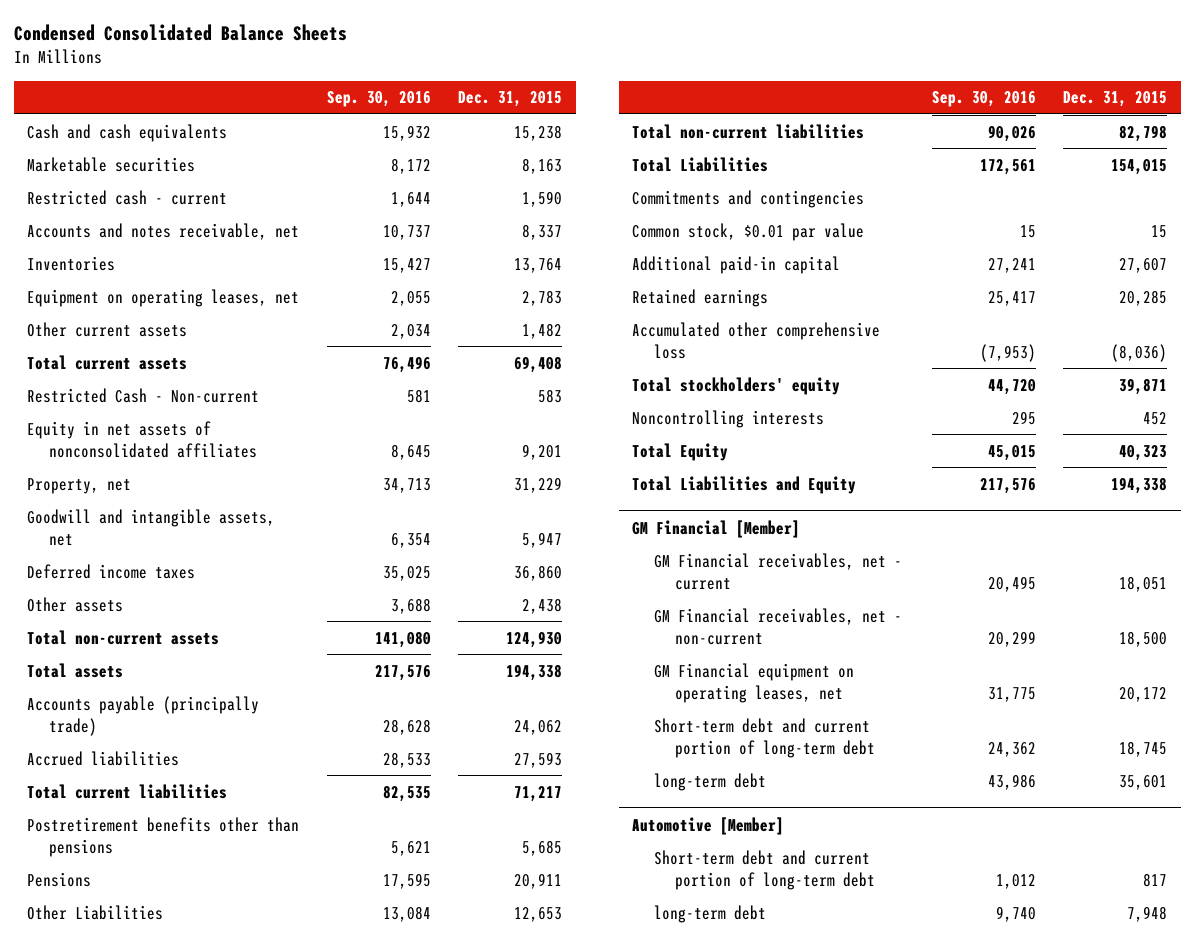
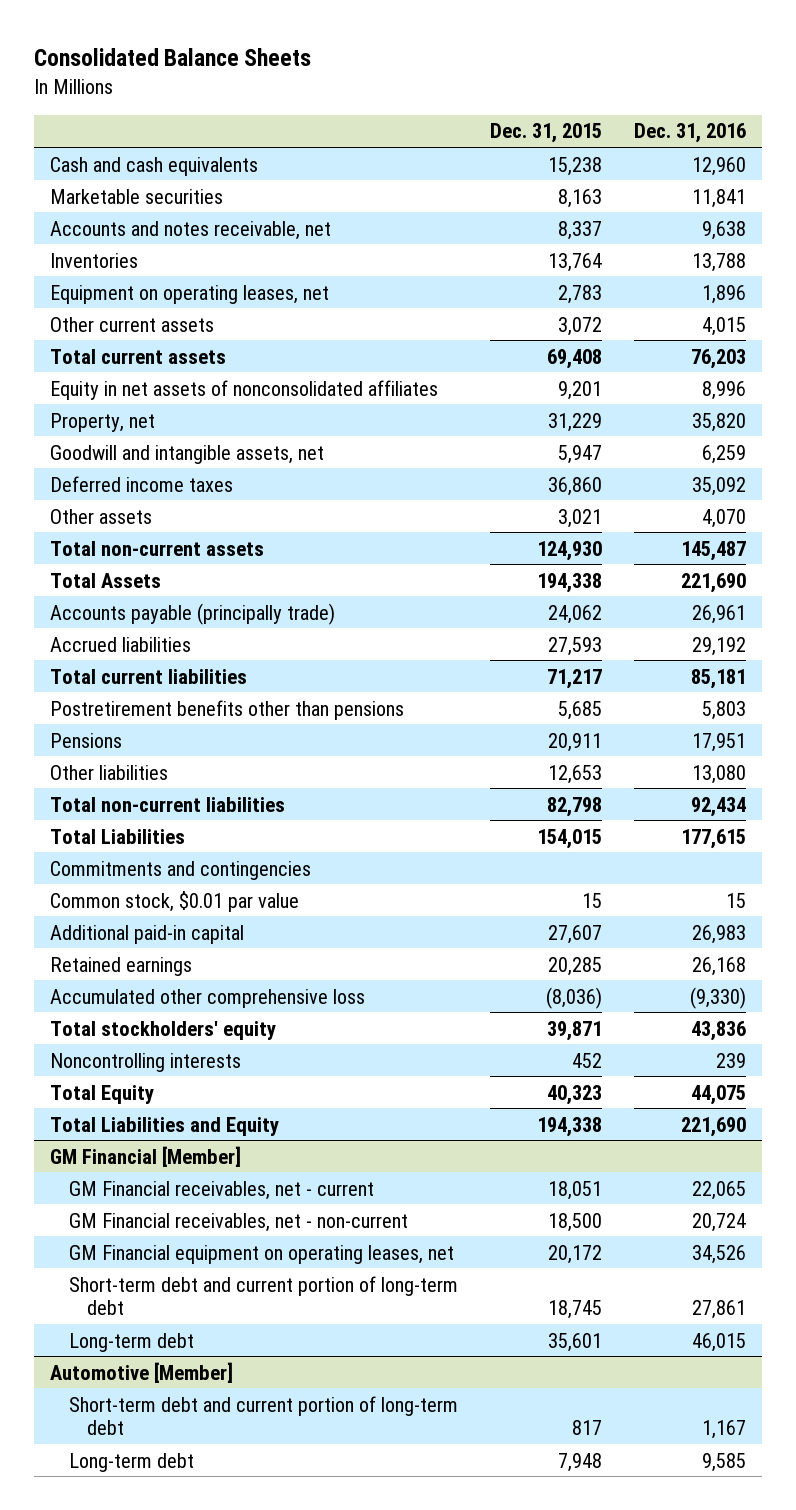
- Condensed Consolidated Balance Sheets
+ Consolidated Balance Sheets
- | Sep. 30, 2016 | Dec. 31, 2015
+ | Dec. 31, 2015 | Dec. 31, 2016
- Restricted cash - current | 1,644 | 1,590
- Other current assets | 2,034 | 1,482
+ Other current assets | 3,072 | 4,015
- Restricted Cash - Non-current | 581 | 583
- Other assets | 3,688 | 2,438
+ Other assets | 3,021 | 4,070
- Total assets | 217,576 | 194,338
+ Total Assets | 194,338 | 221,690
- Other Liabilities | 13,084 | 12,653
+ Other liabilities | 12,653 | 13,080
@ GM Financial [Member]
- long-term debt | 43,986 | 35,601
+ Long-term debt | 35,601 | 46,015
@ Automotive [Member]
- long-term debt | 9,740 | 7,948
+ Long-term debt | 7,948 | 9,585

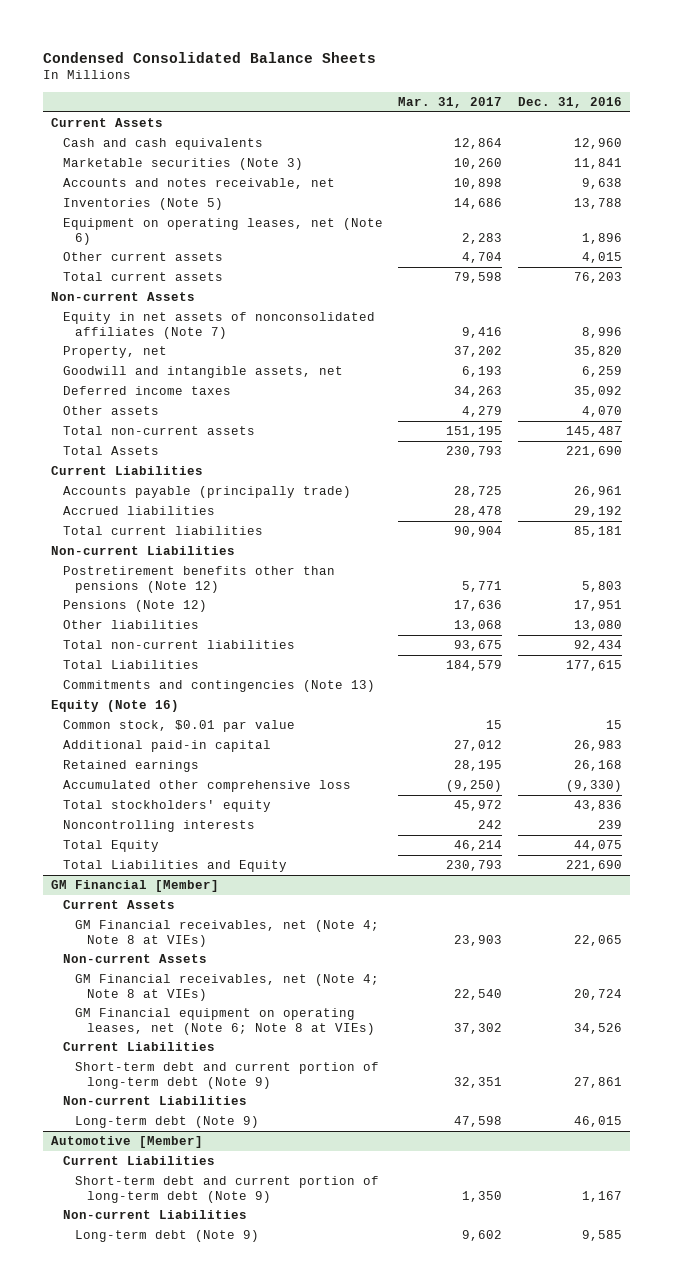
- Consolidated Balance Sheets
+ Condensed Consolidated Balance Sheets
- | Dec. 31, 2015 | Dec. 31, 2016
+ | Mar. 31, 2017 | Dec. 31, 2016
+ Current Assets
- Marketable securities | 8,163 | 11,841
+ Marketable securities (Note 3) | 10,260 | 11,841
- Inventories | 13,764 | 13,788
- Equipment on operating leases, net | 2,783 | 1,896
+ Inventories (Note 5) | 14,686 | 13,788
+ Equipment on operating leases, net (Note 6) | 2,283 | 1,896
- Equity in net assets of nonconsolidated affiliates | 9,201 | 8,996
+ Non-current Assets
+ Equity in net assets of nonconsolidated affiliates (Note 7) | 9,416 | 8,996
+ Current Liabilities
- Postretirement benefits other than pensions | 5,685 | 5,803
- Pensions | 20,911 | 17,951
+ Non-current Liabilities
+ Postretirement benefits other than pensions (Note 12) | 5,771 | 5,803
+ Pensions (Note 12) | 17,636 | 17,951
- Commitments and contingencies
+ Commitments and contingencies (Note 13)
+ Equity (Note 16)
@ GM Financial [Member]
- GM Financial receivables, net - current | 18,051 | 22,065
- GM Financial receivables, net - non-current | 18,500 | 20,724
- GM Financial equipment on operating leases, net | 20,172 | 34,526
- Short-term debt and current portion of long-term debt | 18,745 | 27,861
- Long-term debt | 35,601 | 46,015
+ Current Assets
+ GM Financial receivables, net (Note 4; Note 8 at VIEs) | 23,903 | 22,065
+ Non-current Assets
+ GM Financial receivables, net (Note 4; Note 8 at VIEs) | 22,540 | 20,724
+ GM Financial equipment on operating leases, net (Note 6; Note 8 at VIEs) | 37,302 | 34,526
+ Current Liabilities
+ Short-term debt and current portion of long-term debt (Note 9) | 32,351 | 27,861
+ Non-current Liabilities
+ Long-term debt (Note 9) | 47,598 | 46,015
@ Automotive [Member]
- Short-term debt and current portion of long-term debt | 817 | 1,167
- Long-term debt | 7,948 | 9,585
+ Current Liabilities
+ Short-term debt and current portion of long-term debt (Note 9) | 1,350 | 1,167
+ Non-current Liabilities
+ Long-term debt (Note 9) | 9,602 | 9,585

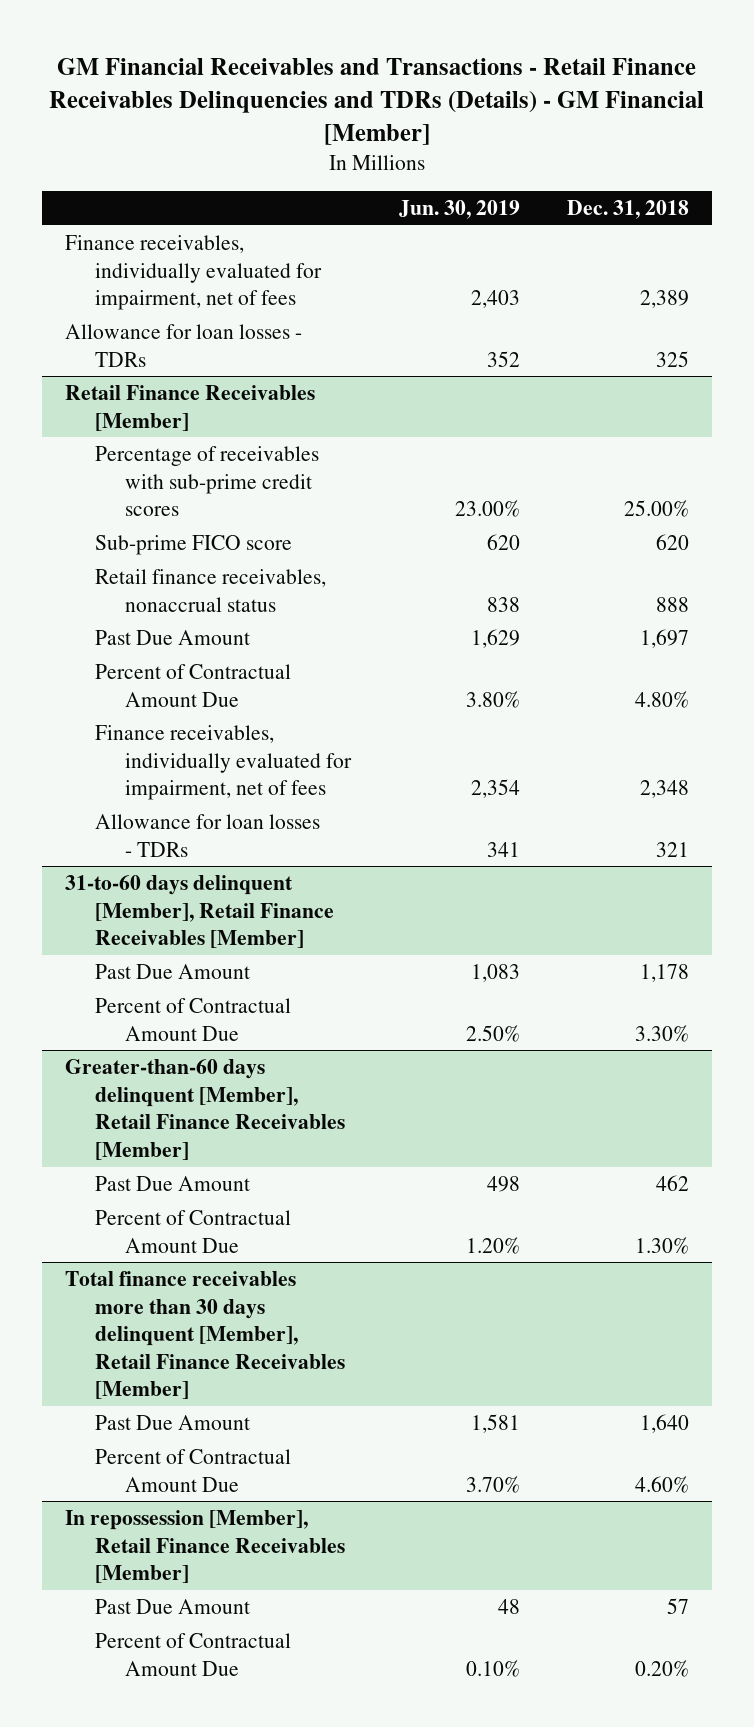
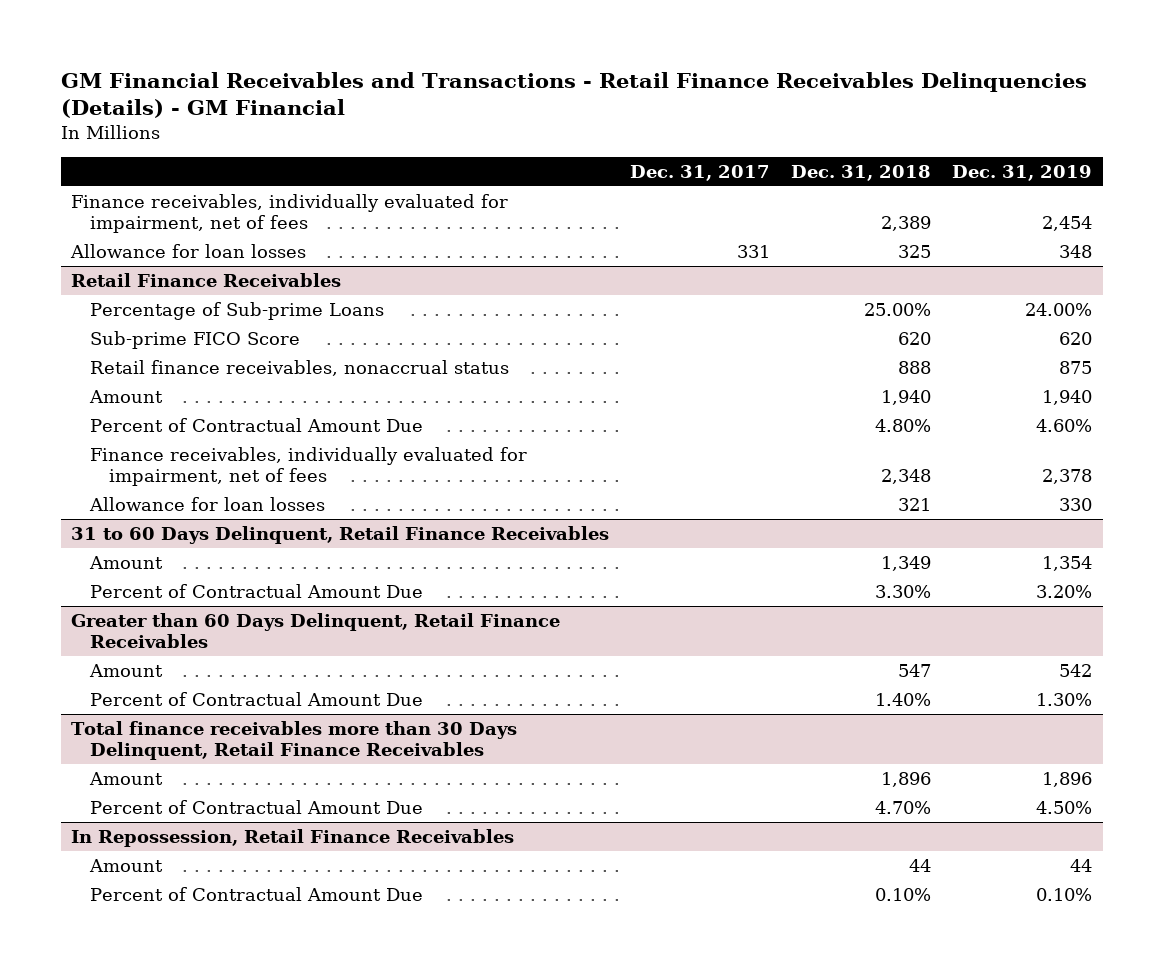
- GM Financial Receivables and Transactions - Retail Finance Receivables Delinquencies and TDRs (Details) - GM Financial [Member]
+ GM Financial Receivables and Transactions - Retail Finance Receivables Delinquencies (Details) - GM Financial
- | Jun. 30, 2019 | Dec. 31, 2018
+ | Dec. 31, 2017 | Dec. 31, 2018 | Dec. 31, 2019
- Allowance for loan losses - TDRs | 352 | 325
- Retail Finance Receivables [Member]
- Percentage of receivables with sub-prime credit scores | 23.00% | 25.00%
- Sub-prime FICO score | 620 | 620
+ Allowance for loan losses | 331 | 325 | 348
+ Retail Finance Receivables
+ Percentage of Sub-prime Loans | | 25.00% | 24.00%
+ Sub-prime FICO Score | | 620 | 620
- Past Due Amount | 1,629 | 1,697
+ Amount | | 1,940 | 1,940
- Allowance for loan losses - TDRs | 341 | 321
- 31-to-60 days delinquent [Member], Retail Finance Receivables [Member]
- Past Due Amount | 1,083 | 1,178
+ Allowance for loan losses | | 321 | 330
+ 31 to 60 Days Delinquent, Retail Finance Receivables
+ Amount | | 1,349 | 1,354
- Greater-than-60 days delinquent [Member], Retail Finance Receivables [Member]
- Past Due Amount | 498 | 462
- Percent of Contractual Amount Due | 1.20% | 1.30%
- Total finance receivables more than 30 days delinquent [Member], Retail Finance Receivables [Member]
- Past Due Amount | 1,581 | 1,640
- Percent of Contractual Amount Due | 3.70% | 4.60%
- In repossession [Member], Retail Finance Receivables [Member]
- Past Due Amount | 48 | 57
- Percent of Contractual Amount Due | 0.10% | 0.20%
+ Greater than 60 Days Delinquent, Retail Finance Receivables
+ Amount | | 547 | 542
+ Percent of Contractual Amount Due | | 1.40% | 1.30%
+ Total finance receivables more than 30 Days Delinquent, Retail Finance Receivables
+ Amount | | 1,896 | 1,896
+ Percent of Contractual Amount Due | | 4.70% | 4.50%
+ In Repossession, Retail Finance Receivables
+ Amount | | 44 | 44
+ Percent of Contractual Amount Due | | 0.10% | 0.10%

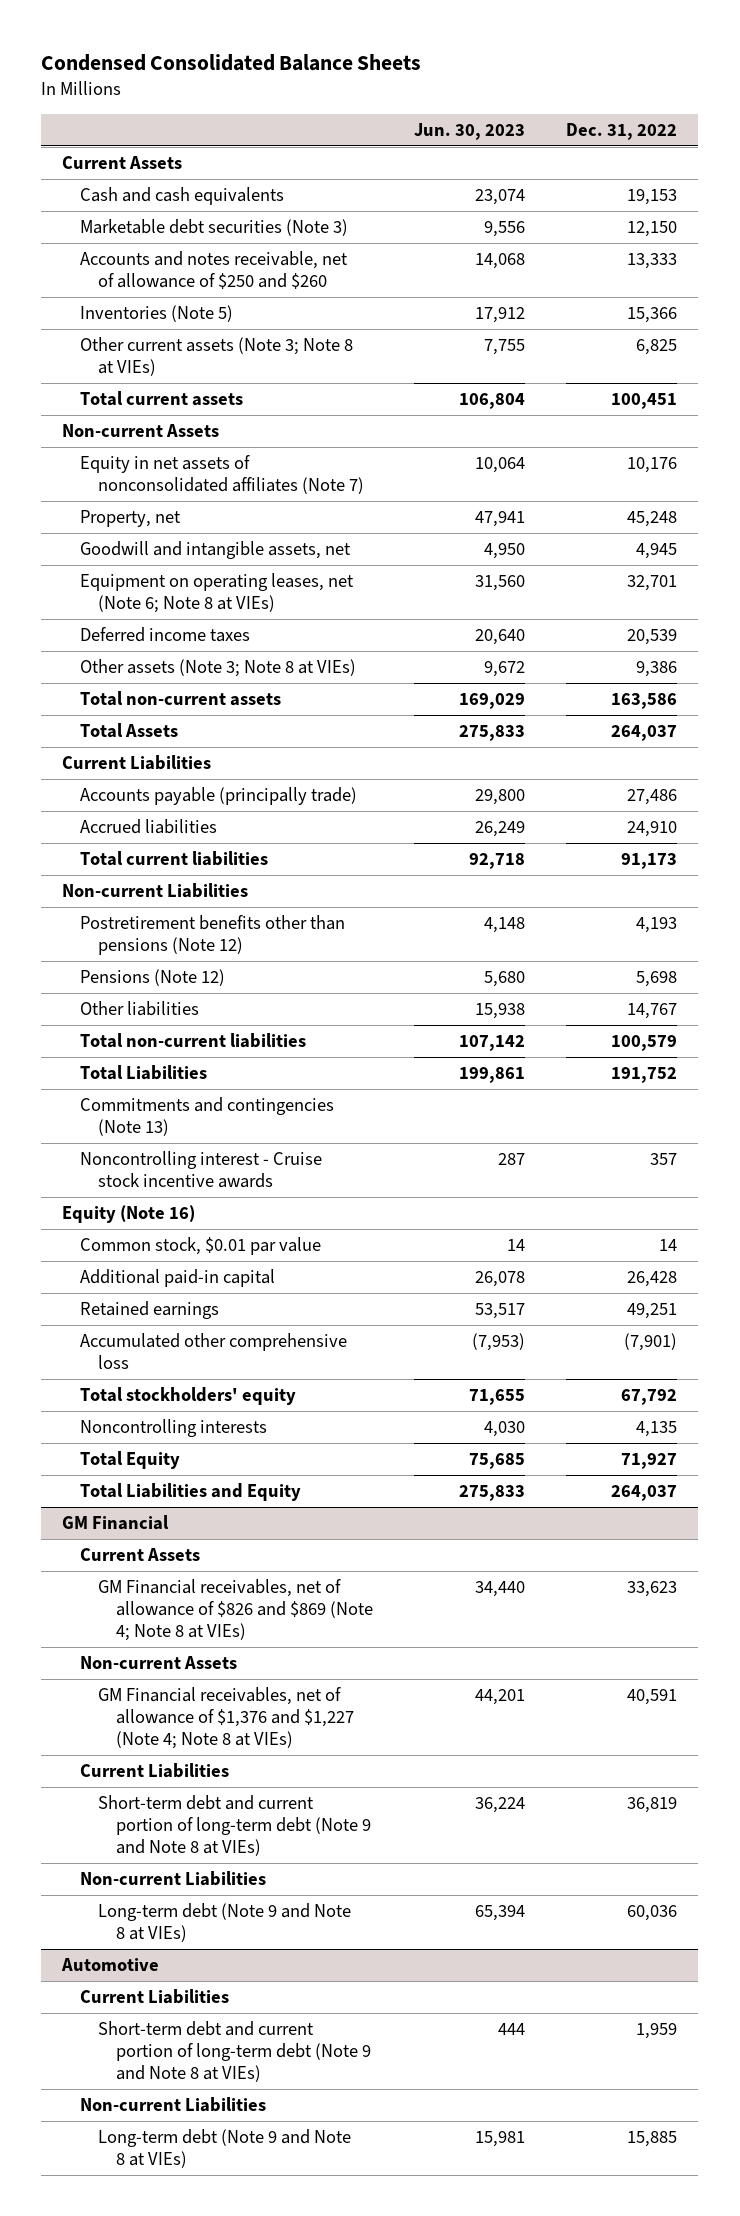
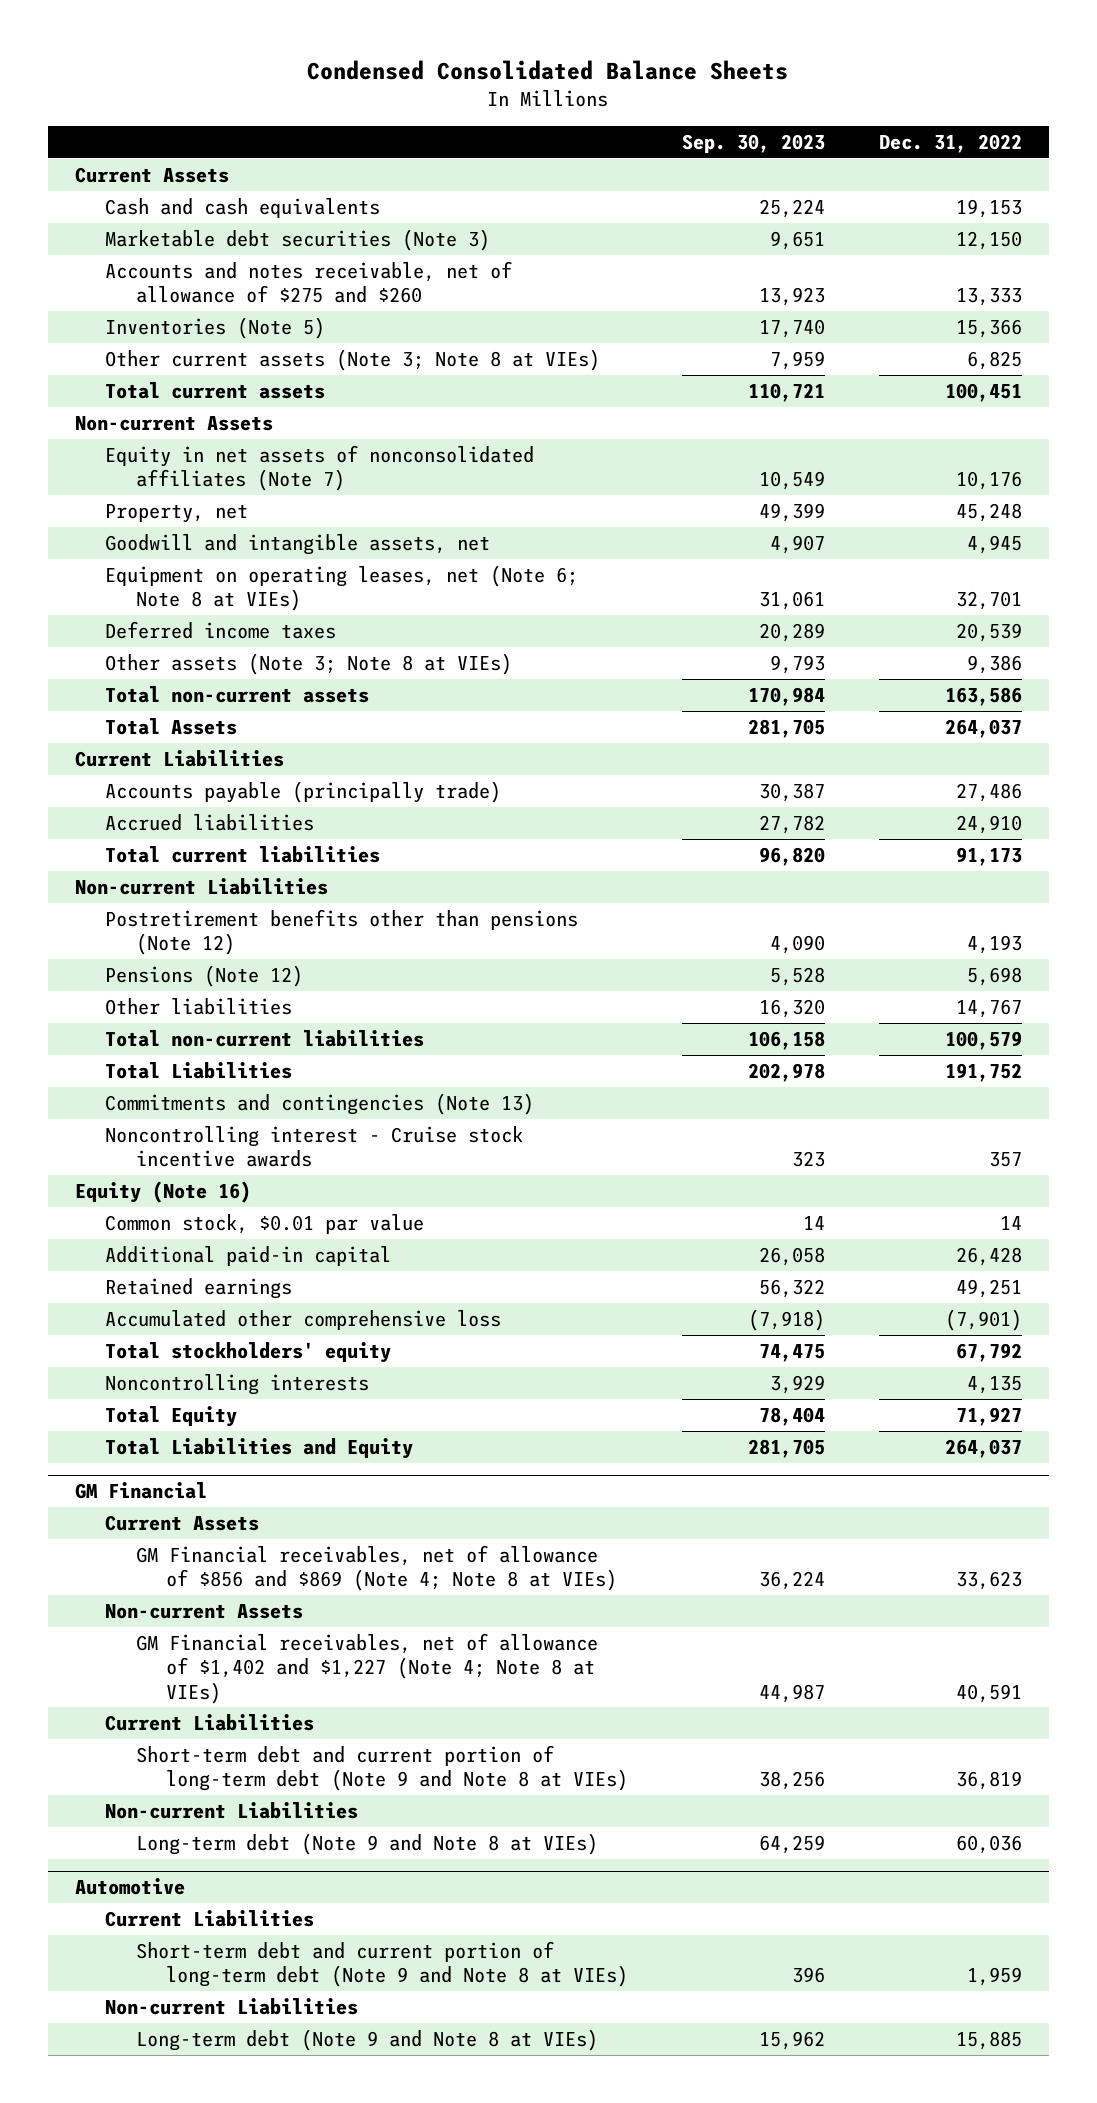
- | Jun. 30, 2023 | Dec. 31, 2022
+ | Sep. 30, 2023 | Dec. 31, 2022
- Accounts and notes receivable, net of allowance of $250 and $260 | 14,068 | 13,333
+ Accounts and notes receivable, net of allowance of $275 and $260 | 13,923 | 13,333
@ GM Financial
- GM Financial receivables, net of allowance of $826 and $869 (Note 4; Note 8 at VIEs) | 34,440 | 33,623
+ GM Financial receivables, net of allowance of $856 and $869 (Note 4; Note 8 at VIEs) | 36,224 | 33,623
- GM Financial receivables, net of allowance of $1,376 and $1,227 (Note 4; Note 8 at VIEs) | 44,201 | 40,591
+ GM Financial receivables, net of allowance of $1,402 and $1,227 (Note 4; Note 8 at VIEs) | 44,987 | 40,591

